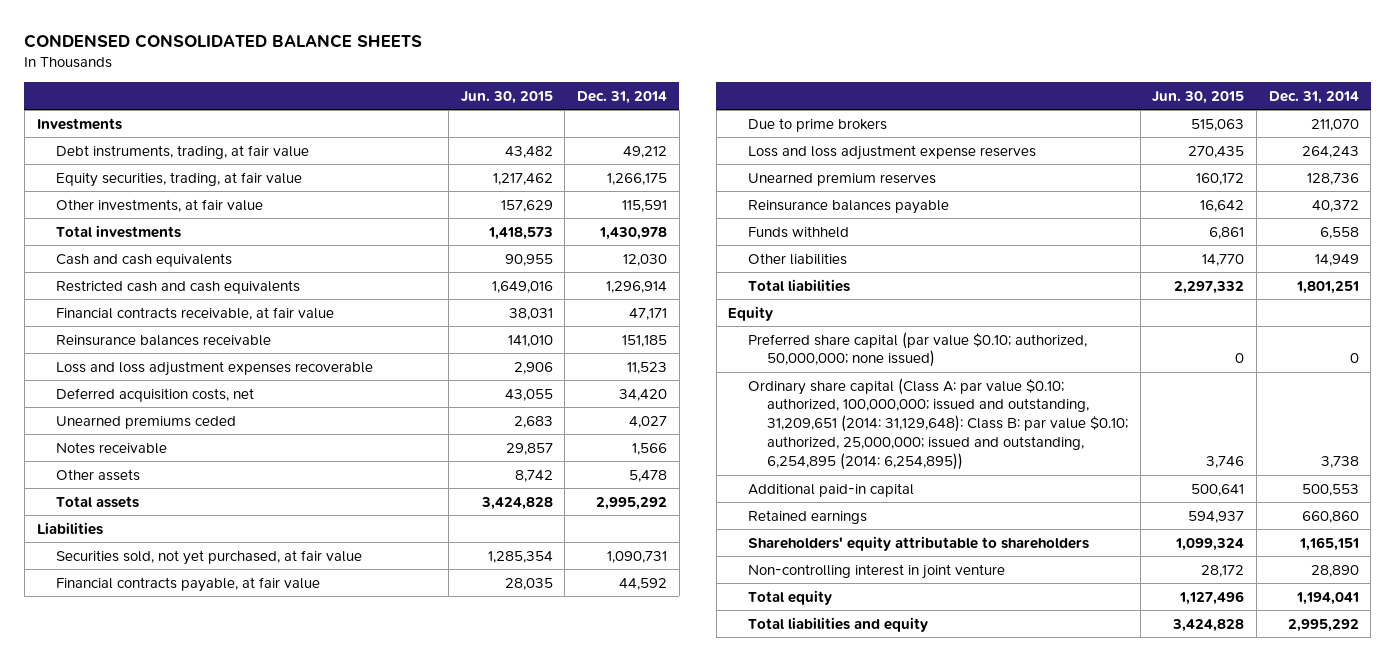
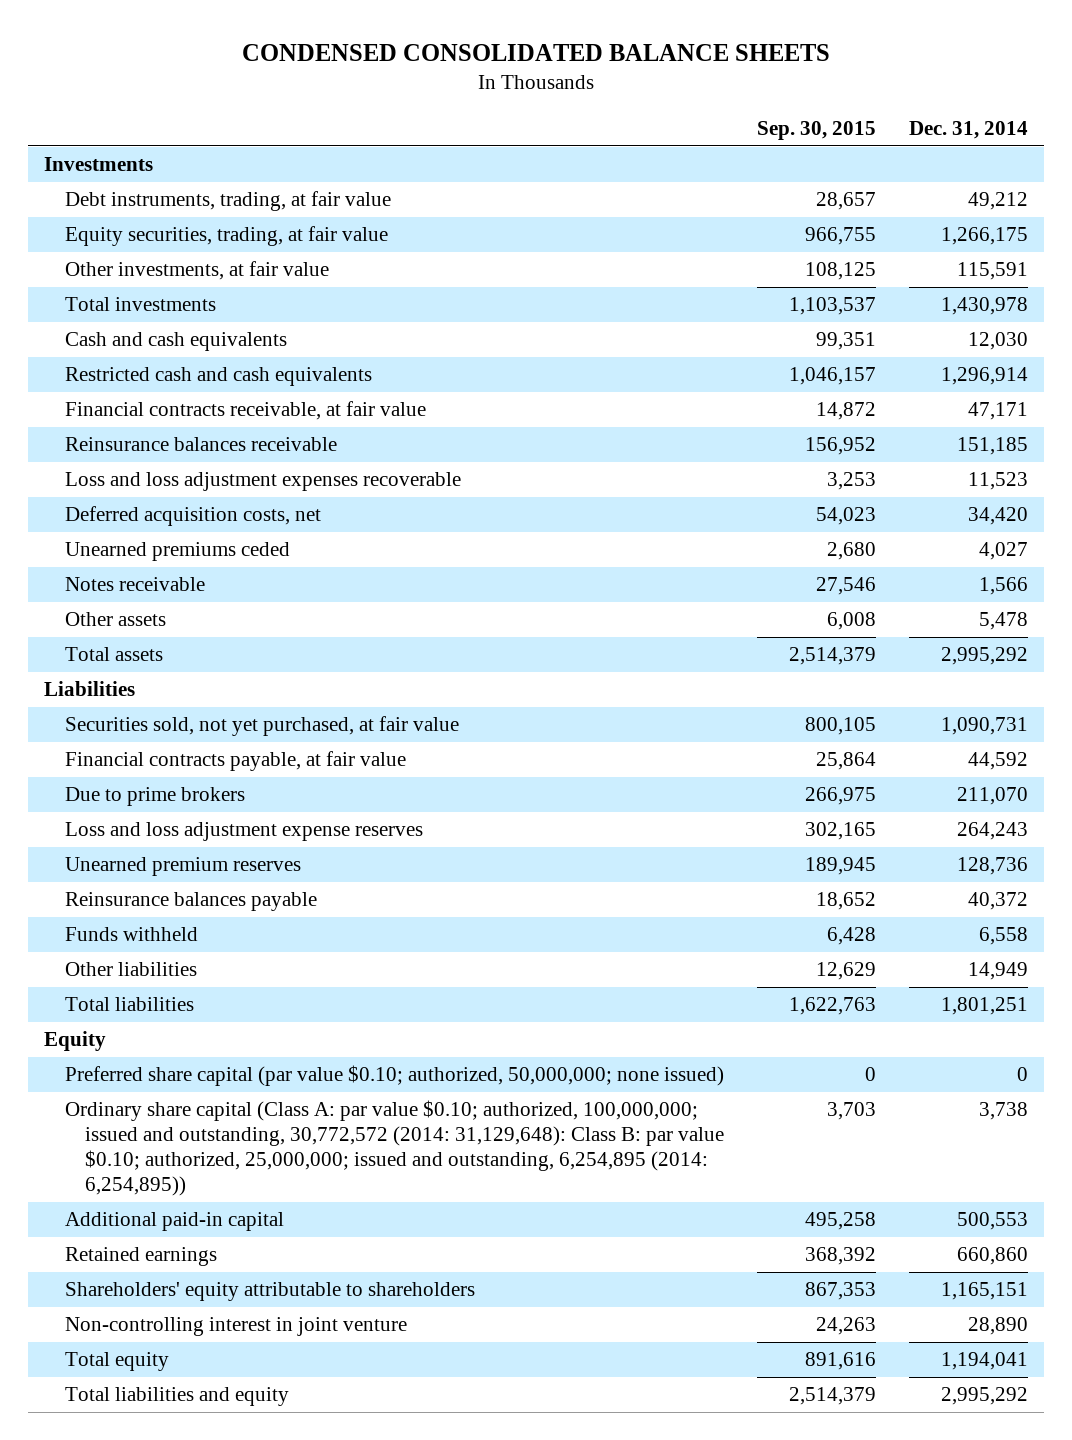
- | Jun. 30, 2015 | Dec. 31, 2014
+ | Sep. 30, 2015 | Dec. 31, 2014
- Ordinary share capital (Class A: par value $0.10; authorized, 100,000,000; issued and outstanding, 31,209,651 (2014: 31,129,648): Class B: par value $0.10; authorized, 25,000,000; issued and outstanding, 6,254,895 (2014: 6,254,895)) | 3,746 | 3,738
+ Ordinary share capital (Class A: par value $0.10; authorized, 100,000,000; issued and outstanding, 30,772,572 (2014: 31,129,648): Class B: par value $0.10; authorized, 25,000,000; issued and outstanding, 6,254,895 (2014: 6,254,895)) | 3,703 | 3,738

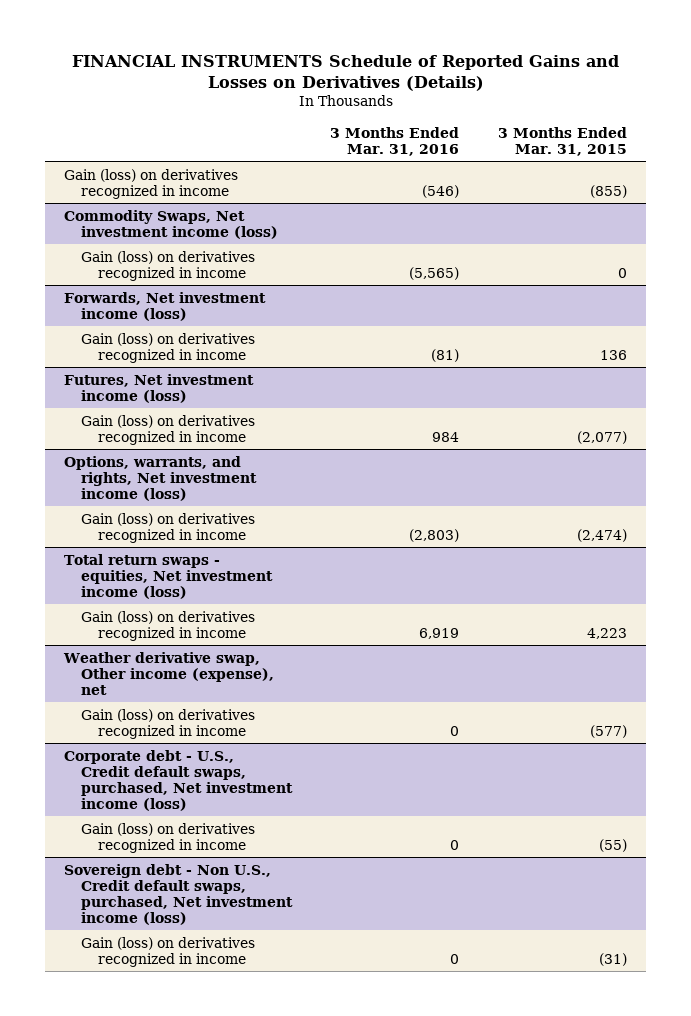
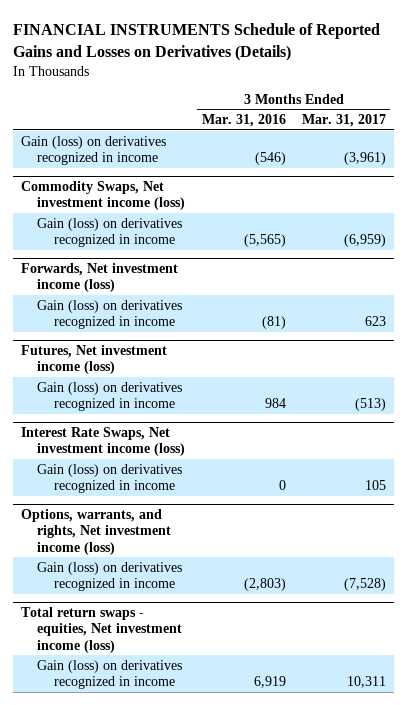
- | 3 Months Ended Mar. 31, 2016 | 3 Months Ended Mar. 31, 2015
+ | 3 Months Ended Mar. 31, 2016 | 3 Months Ended Mar. 31, 2017
+ Interest Rate Swaps, Net investment income (loss)
+ Gain (loss) on derivatives recognized in income | 0 | 105
- Weather derivative swap, Other income (expense), net
- Gain (loss) on derivatives recognized in income | 0 | (577)
- Corporate debt - U.S., Credit default swaps, purchased, Net investment income (loss)
- Gain (loss) on derivatives recognized in income | 0 | (55)
- Sovereign debt - Non U.S., Credit default swaps, purchased, Net investment income (loss)
- Gain (loss) on derivatives recognized in income | 0 | (31)

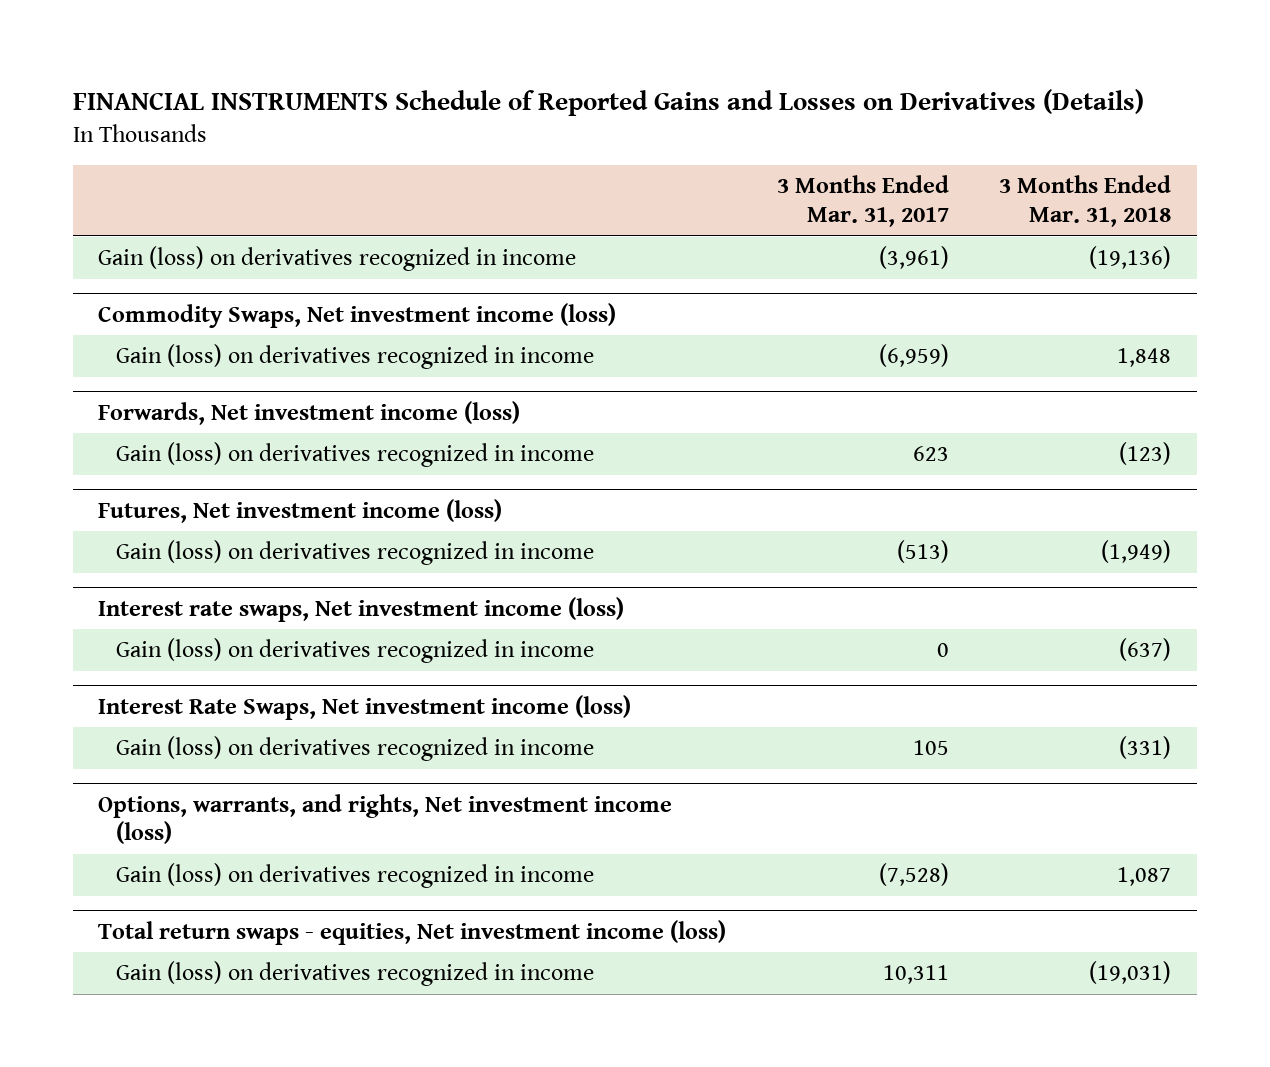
- | 3 Months Ended Mar. 31, 2016 | 3 Months Ended Mar. 31, 2017
+ | 3 Months Ended Mar. 31, 2017 | 3 Months Ended Mar. 31, 2018
+ Interest rate swaps, Net investment income (loss)
+ Gain (loss) on derivatives recognized in income | 0 | (637)

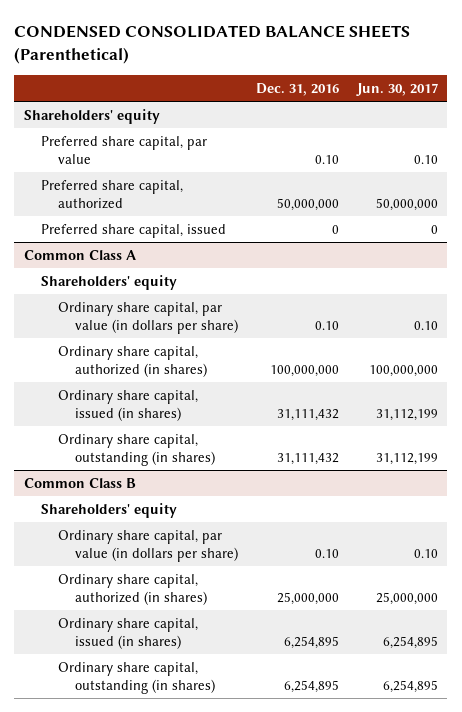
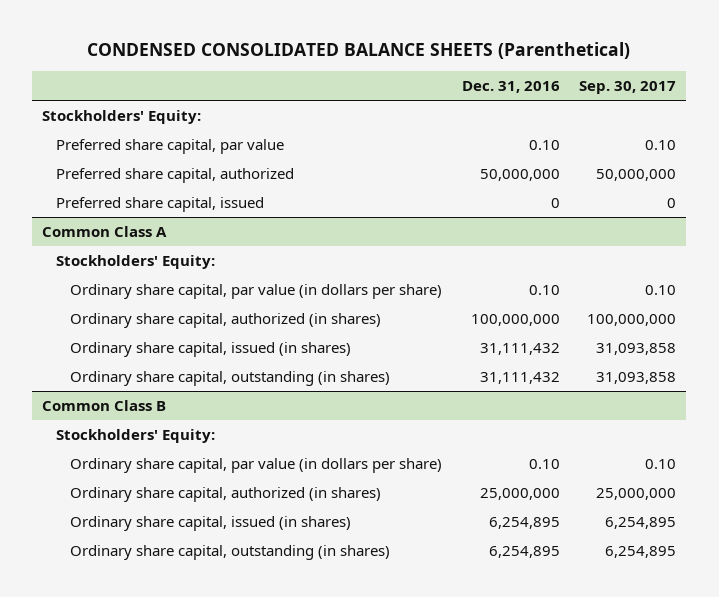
- | Dec. 31, 2016 | Jun. 30, 2017
+ | Dec. 31, 2016 | Sep. 30, 2017
- Shareholders' equity
+ Stockholders' Equity:
@ Common Class A
- Shareholders' equity
+ Stockholders' Equity:
@ Common Class B
- Shareholders' equity
+ Stockholders' Equity:

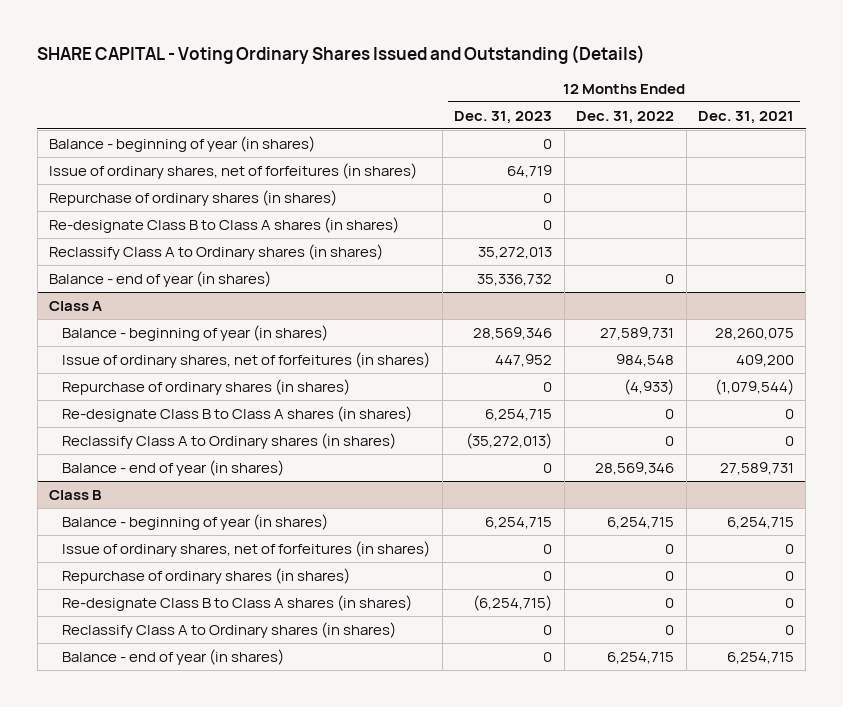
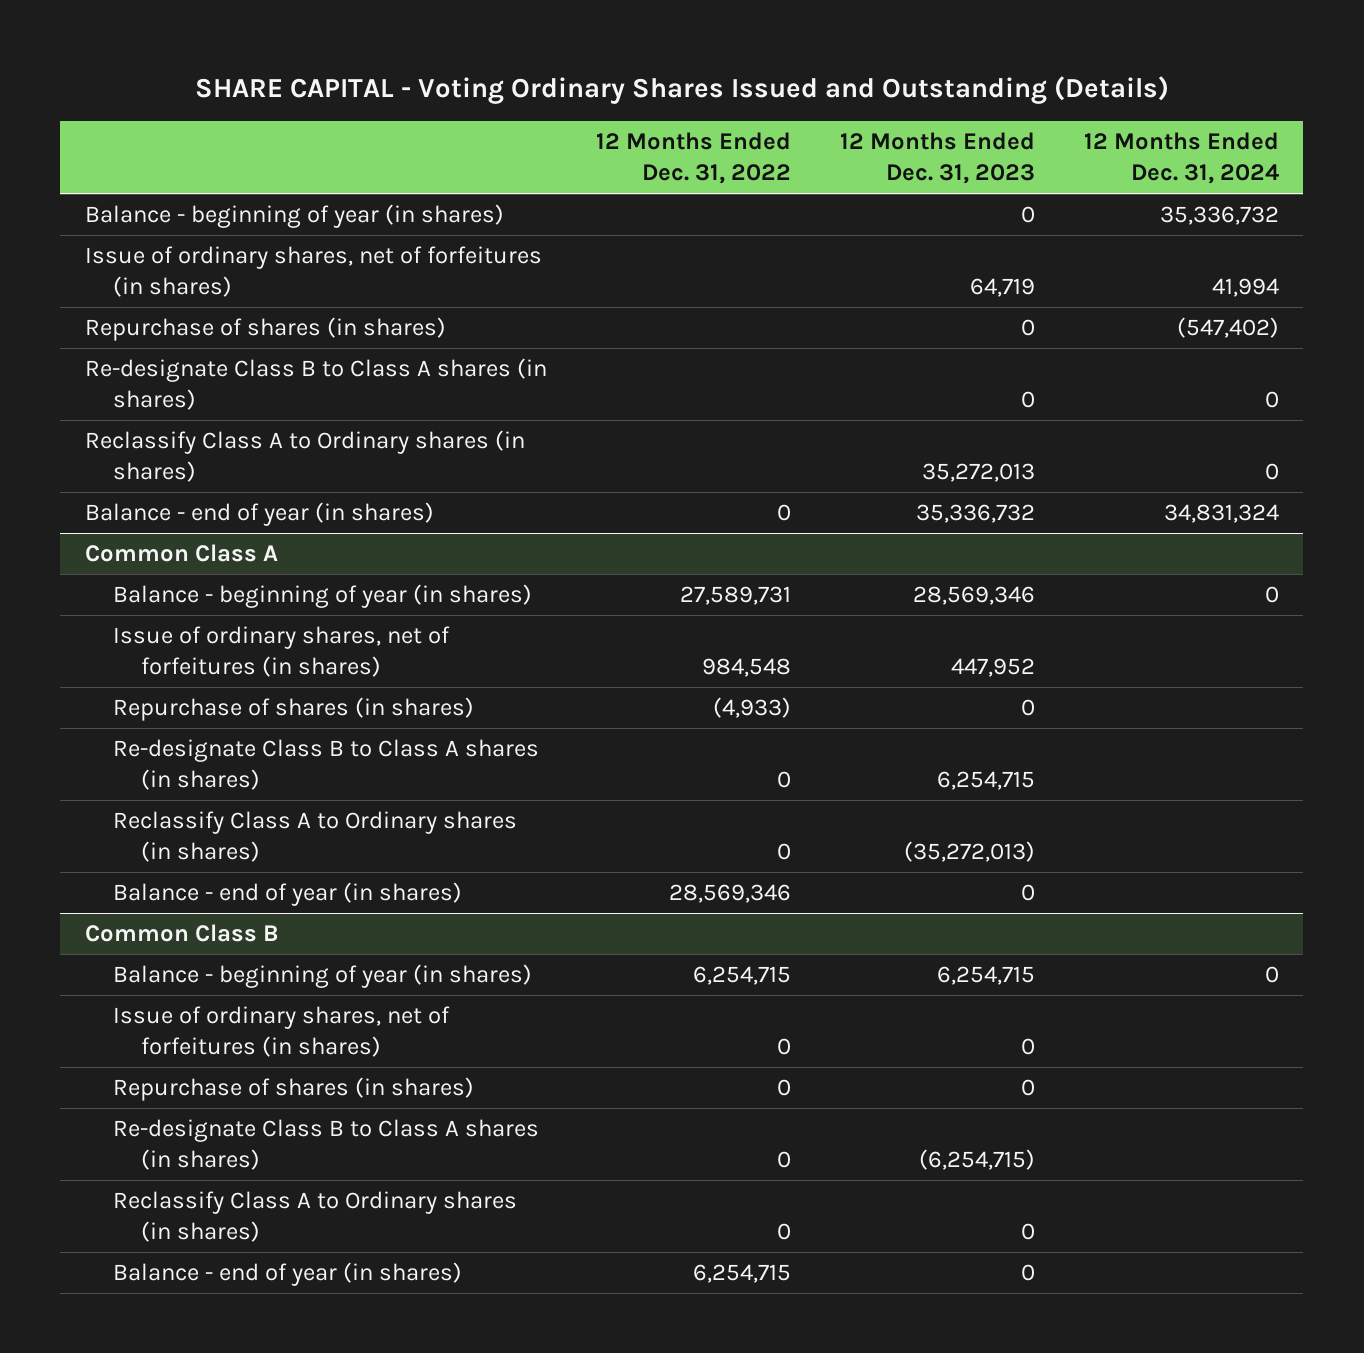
- | 12 Months Ended Dec. 31, 2023 | 12 Months Ended Dec. 31, 2022 | 12 Months Ended Dec. 31, 2021
+ | 12 Months Ended Dec. 31, 2022 | 12 Months Ended Dec. 31, 2023 | 12 Months Ended Dec. 31, 2024
- Repurchase of ordinary shares (in shares) | 0 | |
+ Repurchase of shares (in shares) | | 0 | (547,402)
- Class A
+ Common Class A
- Repurchase of ordinary shares (in shares) | 0 | (4,933) | (1,079,544)
+ Repurchase of shares (in shares) | (4,933) | 0 |
- Class B
+ Common Class B
- Repurchase of ordinary shares (in shares) | 0 | 0 | 0
+ Repurchase of shares (in shares) | 0 | 0 |

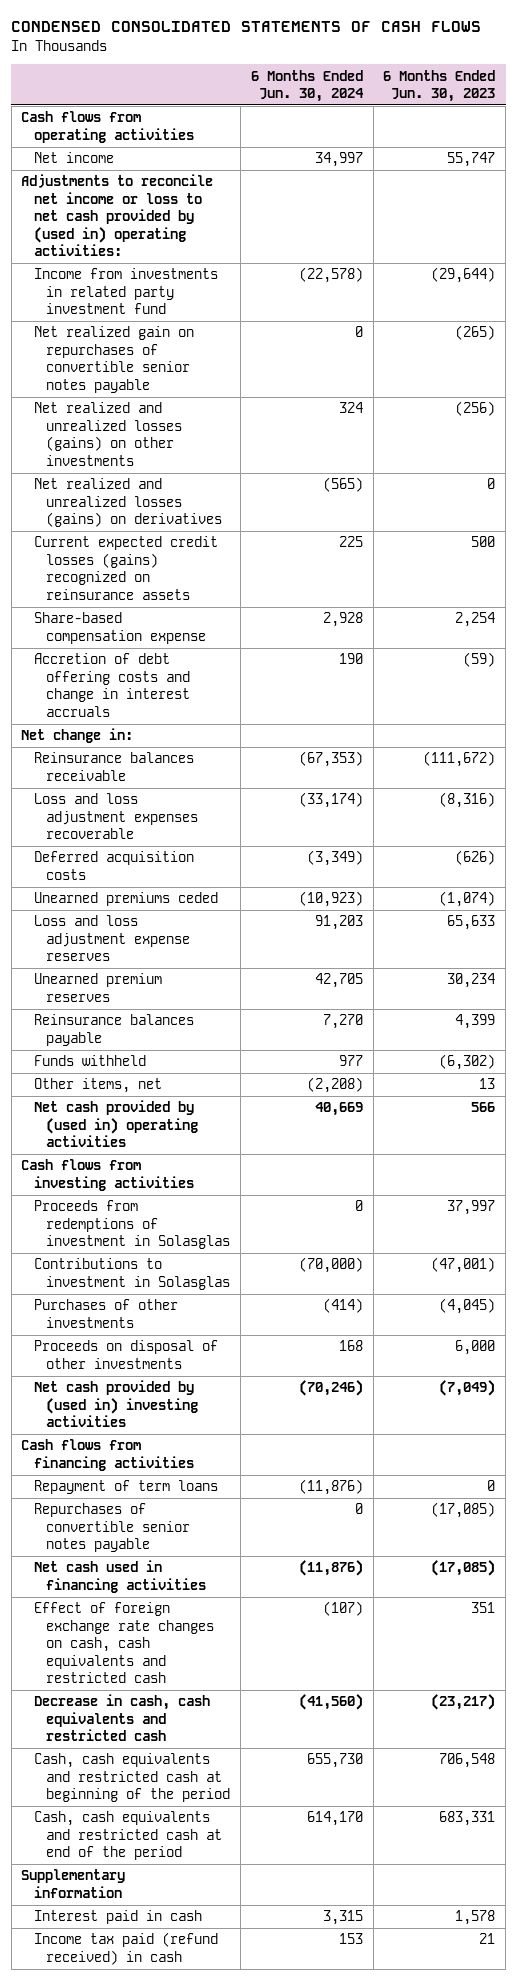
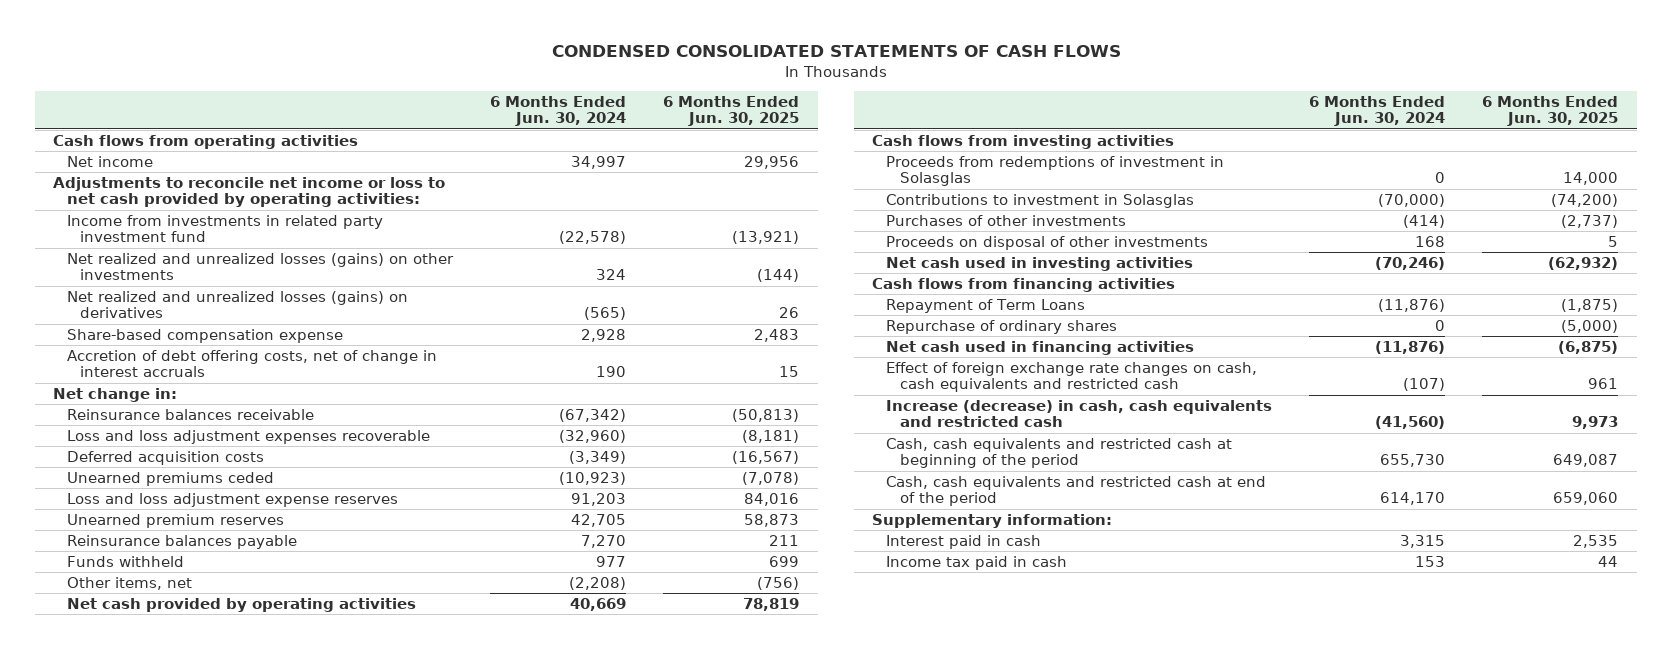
- | 6 Months Ended Jun. 30, 2024 | 6 Months Ended Jun. 30, 2023
+ | 6 Months Ended Jun. 30, 2024 | 6 Months Ended Jun. 30, 2025
- Adjustments to reconcile net income or loss to net cash provided by (used in) operating activities:
+ Adjustments to reconcile net income or loss to net cash provided by operating activities:
- Net realized gain on repurchases of convertible senior notes payable | 0 | (265)
- Current expected credit losses (gains) recognized on reinsurance assets | 225 | 500
- Accretion of debt offering costs and change in interest accruals | 190 | (59)
+ Accretion of debt offering costs, net of change in interest accruals | 190 | 15
- Reinsurance balances receivable | (67,353) | (111,672)
- Loss and loss adjustment expenses recoverable | (33,174) | (8,316)
+ Reinsurance balances receivable | (67,342) | (50,813)
+ Loss and loss adjustment expenses recoverable | (32,960) | (8,181)
- Net cash provided by (used in) operating activities | 40,669 | 566
+ Net cash provided by operating activities | 40,669 | 78,819
- Net cash provided by (used in) investing activities | (70,246) | (7,049)
+ Net cash used in investing activities | (70,246) | (62,932)
- Repayment of term loans | (11,876) | 0
- Repurchases of convertible senior notes payable | 0 | (17,085)
+ Repayment of Term Loans | (11,876) | (1,875)
+ Repurchase of ordinary shares | 0 | (5,000)
- Decrease in cash, cash equivalents and restricted cash | (41,560) | (23,217)
+ Increase (decrease) in cash, cash equivalents and restricted cash | (41,560) | 9,973
- Supplementary information
+ Supplementary information:
- Income tax paid (refund received) in cash | 153 | 21
+ Income tax paid in cash | 153 | 44

